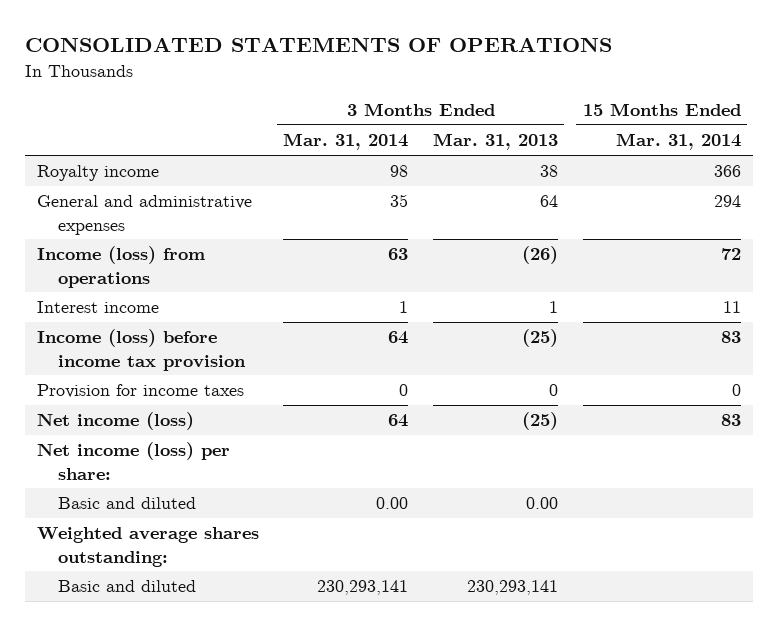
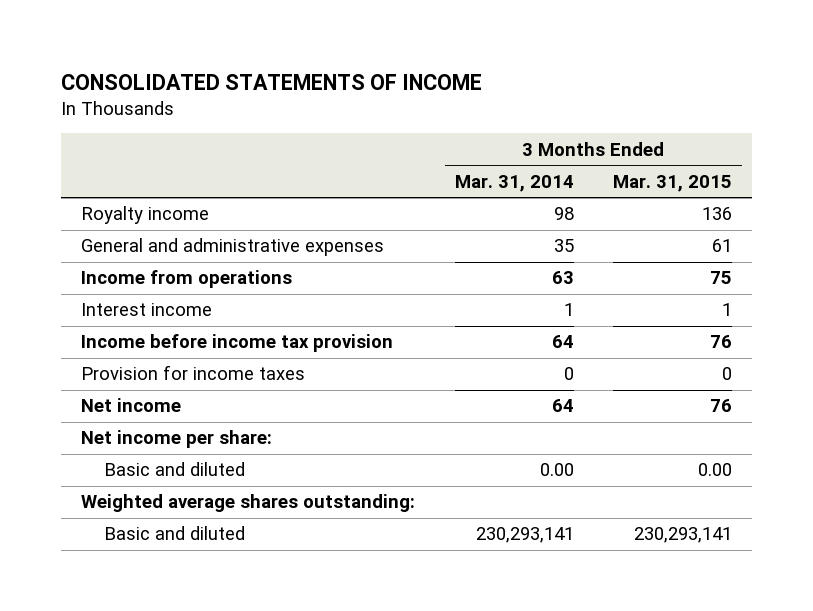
- CONSOLIDATED STATEMENTS OF OPERATIONS
+ CONSOLIDATED STATEMENTS OF INCOME
- | 3 Months Ended Mar. 31, 2014 | 3 Months Ended Mar. 31, 2013 | 15 Months Ended Mar. 31, 2014
+ | 3 Months Ended Mar. 31, 2014 | 3 Months Ended Mar. 31, 2015
- Income (loss) from operations | 63 | (26) | 72
+ Income from operations | 63 | 75
- Income (loss) before income tax provision | 64 | (25) | 83
+ Income before income tax provision | 64 | 76
- Net income (loss) | 64 | (25) | 83
- Net income (loss) per share:
+ Net income | 64 | 76
+ Net income per share:

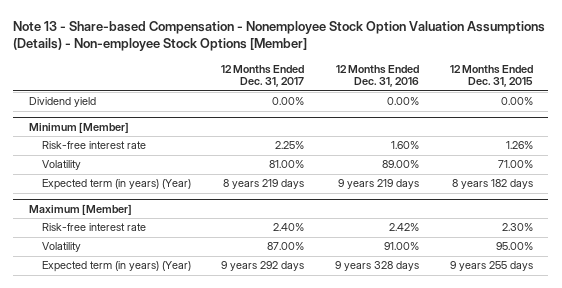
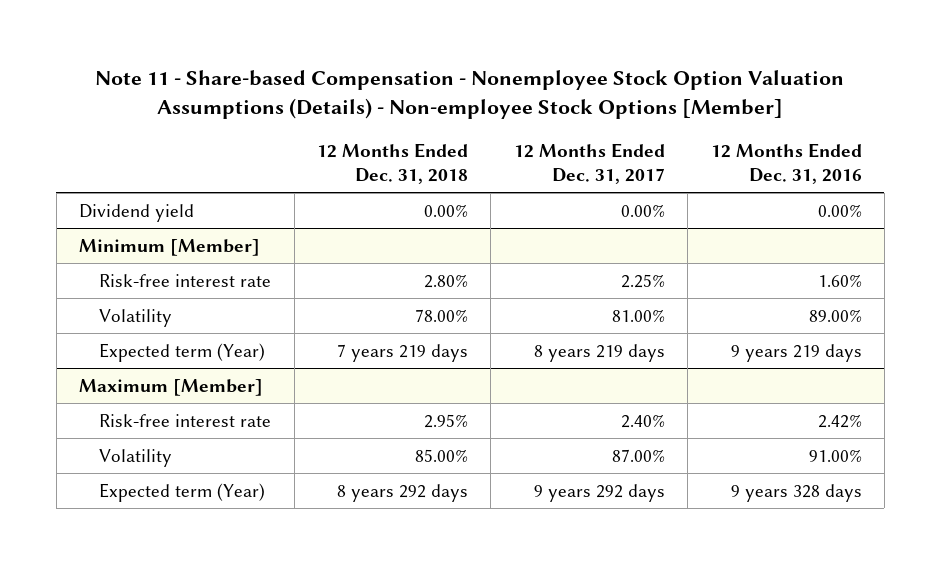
- Note 13 - Share-based Compensation - Nonemployee Stock Option Valuation Assumptions (Details) - Non-employee Stock Options [Member]
+ Note 11 - Share-based Compensation - Nonemployee Stock Option Valuation Assumptions (Details) - Non-employee Stock Options [Member]
- | 12 Months Ended Dec. 31, 2017 | 12 Months Ended Dec. 31, 2016 | 12 Months Ended Dec. 31, 2015
+ | 12 Months Ended Dec. 31, 2018 | 12 Months Ended Dec. 31, 2017 | 12 Months Ended Dec. 31, 2016
@ Minimum [Member]
- Expected term (in years) (Year) | 8 years 219 days | 9 years 219 days | 8 years 182 days
+ Expected term (Year) | 7 years 219 days | 8 years 219 days | 9 years 219 days
@ Maximum [Member]
- Expected term (in years) (Year) | 9 years 292 days | 9 years 328 days | 9 years 255 days
+ Expected term (Year) | 8 years 292 days | 9 years 292 days | 9 years 328 days

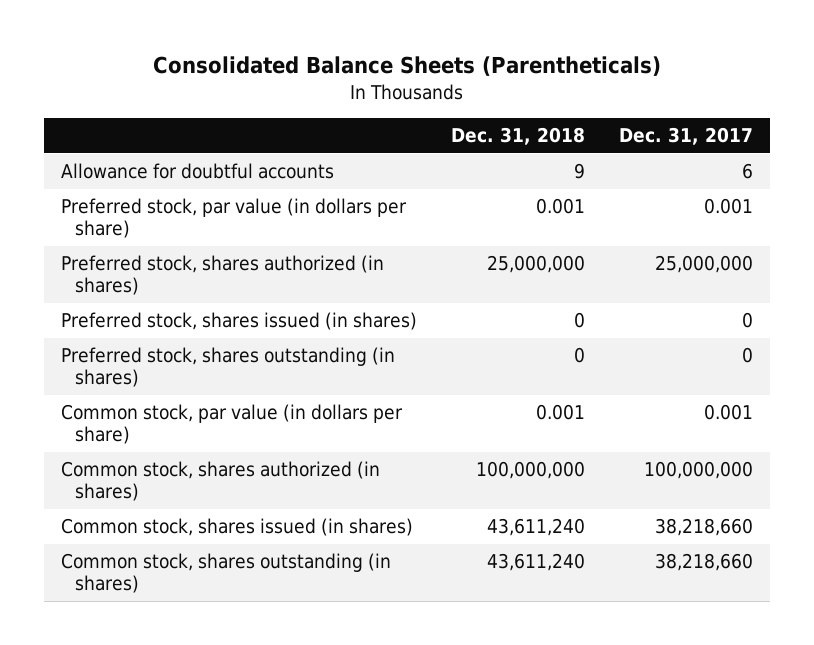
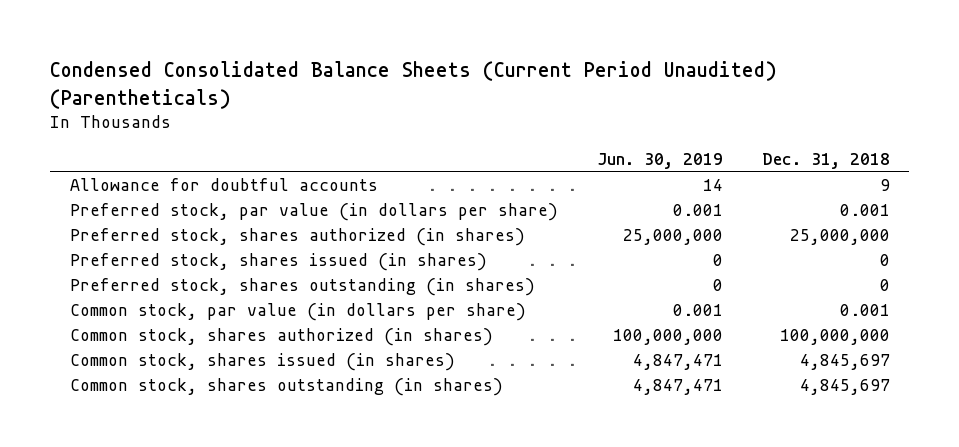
- Consolidated Balance Sheets (Parentheticals)
+ Condensed Consolidated Balance Sheets (Current Period Unaudited) (Parentheticals)
- | Dec. 31, 2018 | Dec. 31, 2017
+ | Jun. 30, 2019 | Dec. 31, 2018
- Common stock, shares issued (in shares) | 43,611,240 | 38,218,660
- Common stock, shares outstanding (in shares) | 43,611,240 | 38,218,660
+ Common stock, shares issued (in shares) | 4,847,471 | 4,845,697
+ Common stock, shares outstanding (in shares) | 4,847,471 | 4,845,697

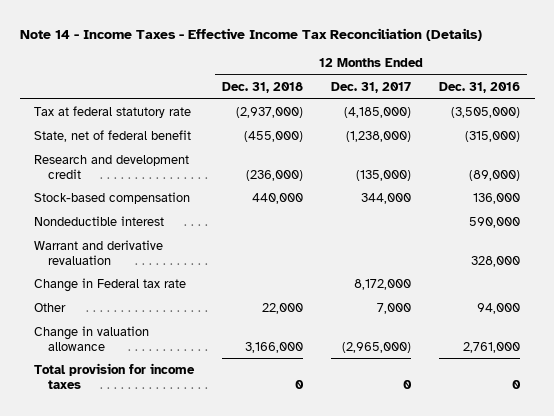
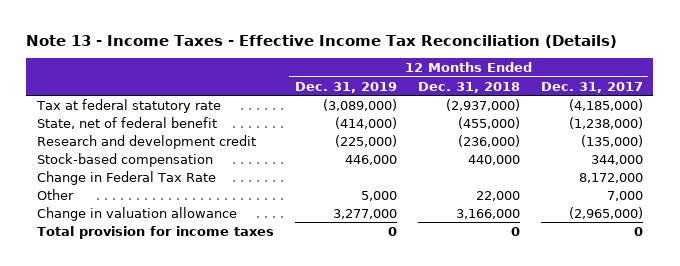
- Note 14 - Income Taxes - Effective Income Tax Reconciliation (Details)
+ Note 13 - Income Taxes - Effective Income Tax Reconciliation (Details)
- | 12 Months Ended Dec. 31, 2018 | 12 Months Ended Dec. 31, 2017 | 12 Months Ended Dec. 31, 2016
+ | 12 Months Ended Dec. 31, 2019 | 12 Months Ended Dec. 31, 2018 | 12 Months Ended Dec. 31, 2017
- Nondeductible interest | | | 590,000
- Warrant and derivative revaluation | | | 328,000
- Change in Federal tax rate | | 8,172,000 |
+ Change in Federal Tax Rate | | | 8,172,000

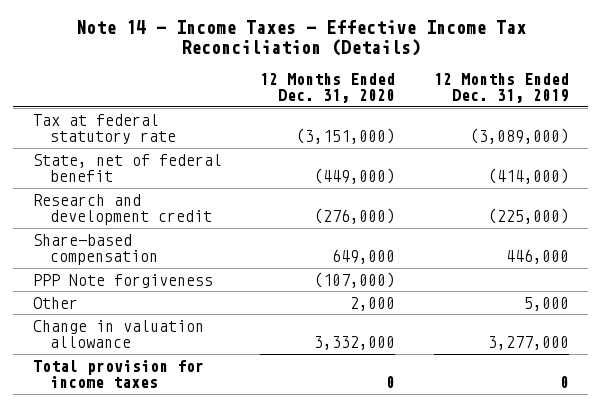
- Note 13 - Income Taxes - Effective Income Tax Reconciliation (Details)
+ Note 14 - Income Taxes - Effective Income Tax Reconciliation (Details)
- | 12 Months Ended Dec. 31, 2019 | 12 Months Ended Dec. 31, 2018 | 12 Months Ended Dec. 31, 2017
+ | 12 Months Ended Dec. 31, 2020 | 12 Months Ended Dec. 31, 2019
- Stock-based compensation | 446,000 | 440,000 | 344,000
- Change in Federal Tax Rate | | | 8,172,000
+ Share-based compensation | 649,000 | 446,000
+ PPP Note forgiveness | (107,000) |

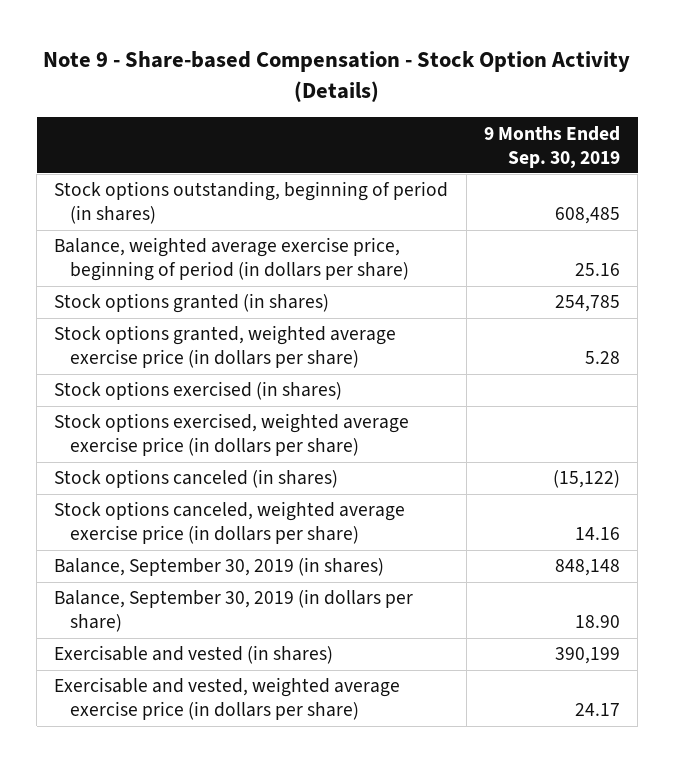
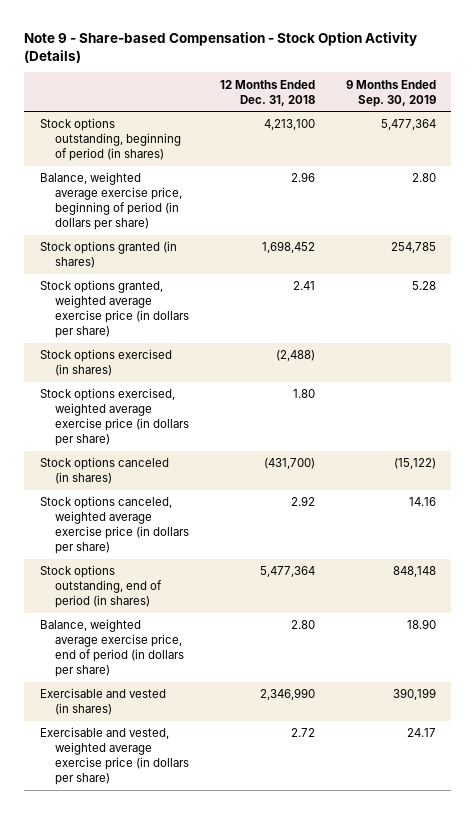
- | 9 Months Ended Sep. 30, 2019
+ | 12 Months Ended Dec. 31, 2018 | 9 Months Ended Sep. 30, 2019
- Stock options outstanding, beginning of period (in shares) | 608,485
- Balance, weighted average exercise price, beginning of period (in dollars per share) | 25.16
+ Stock options outstanding, beginning of period (in shares) | 4,213,100 | 5,477,364
+ Balance, weighted average exercise price, beginning of period (in dollars per share) | 2.96 | 2.80
- Balance, September 30, 2019 (in shares) | 848,148
- Balance, September 30, 2019 (in dollars per share) | 18.90
+ Stock options outstanding, end of period (in shares) | 5,477,364 | 848,148
+ Balance, weighted average exercise price, end of period (in dollars per share) | 2.80 | 18.90

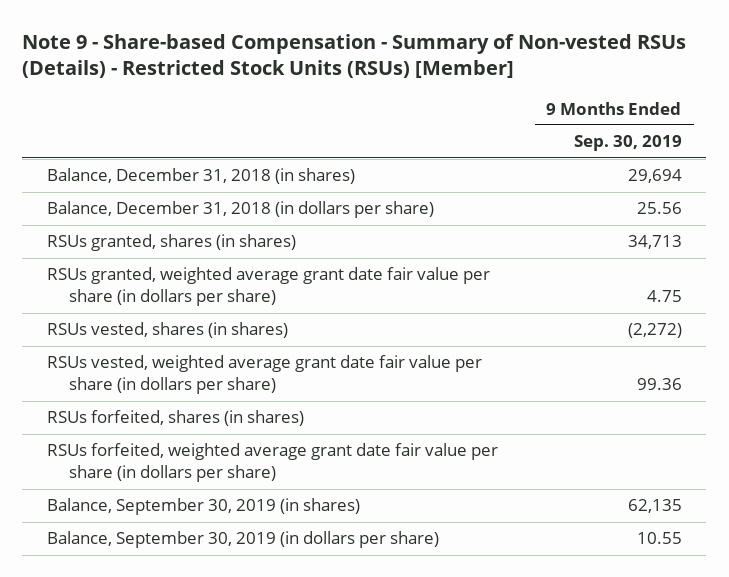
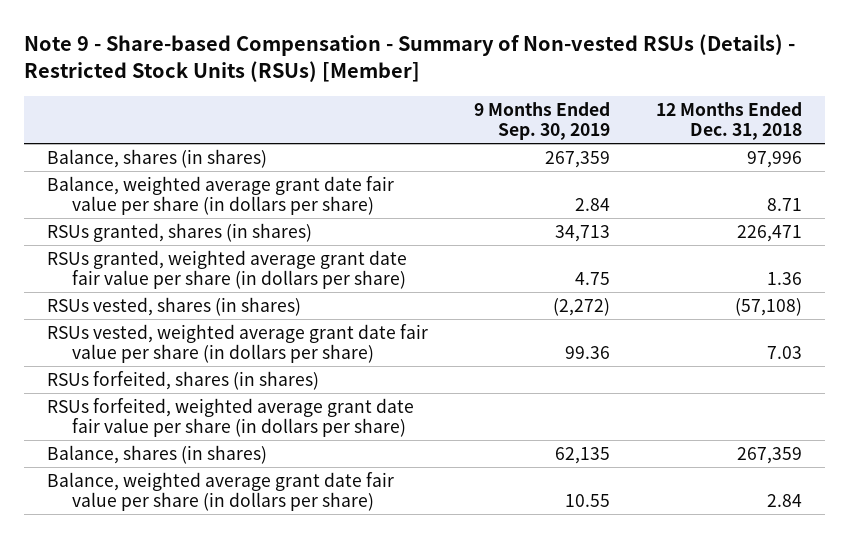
- | 9 Months Ended Sep. 30, 2019
+ | 9 Months Ended Sep. 30, 2019 | 12 Months Ended Dec. 31, 2018
- Balance, December 31, 2018 (in shares) | 29,694
- Balance, December 31, 2018 (in dollars per share) | 25.56
+ Balance, shares (in shares) | 267,359 | 97,996
+ Balance, weighted average grant date fair value per share (in dollars per share) | 2.84 | 8.71
- Balance, September 30, 2019 (in shares) | 62,135
- Balance, September 30, 2019 (in dollars per share) | 10.55
+ Balance, shares (in shares) | 62,135 | 267,359
+ Balance, weighted average grant date fair value per share (in dollars per share) | 10.55 | 2.84

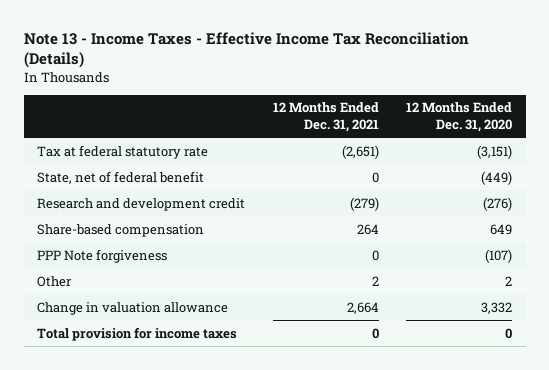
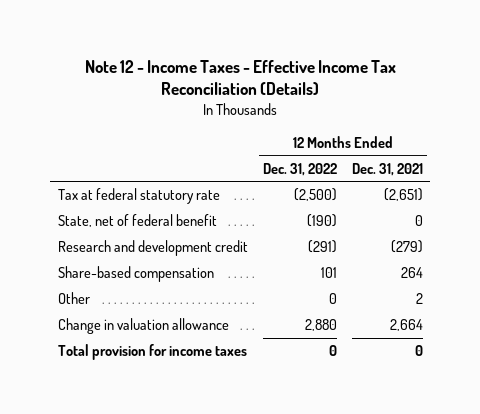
- Note 13 - Income Taxes - Effective Income Tax Reconciliation (Details)
+ Note 12 - Income Taxes - Effective Income Tax Reconciliation (Details)
- | 12 Months Ended Dec. 31, 2021 | 12 Months Ended Dec. 31, 2020
+ | 12 Months Ended Dec. 31, 2022 | 12 Months Ended Dec. 31, 2021
- PPP Note forgiveness | 0 | (107)

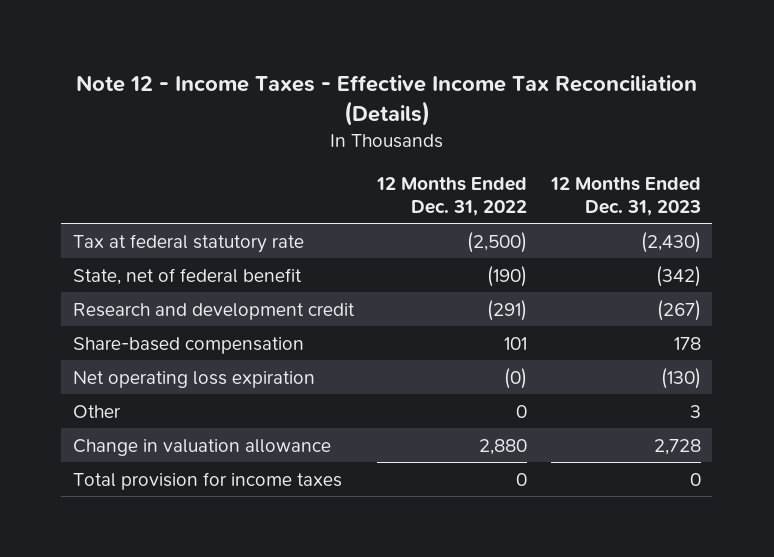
- | 12 Months Ended Dec. 31, 2022 | 12 Months Ended Dec. 31, 2021
+ | 12 Months Ended Dec. 31, 2022 | 12 Months Ended Dec. 31, 2023
+ Net operating loss expiration | (0) | (130)

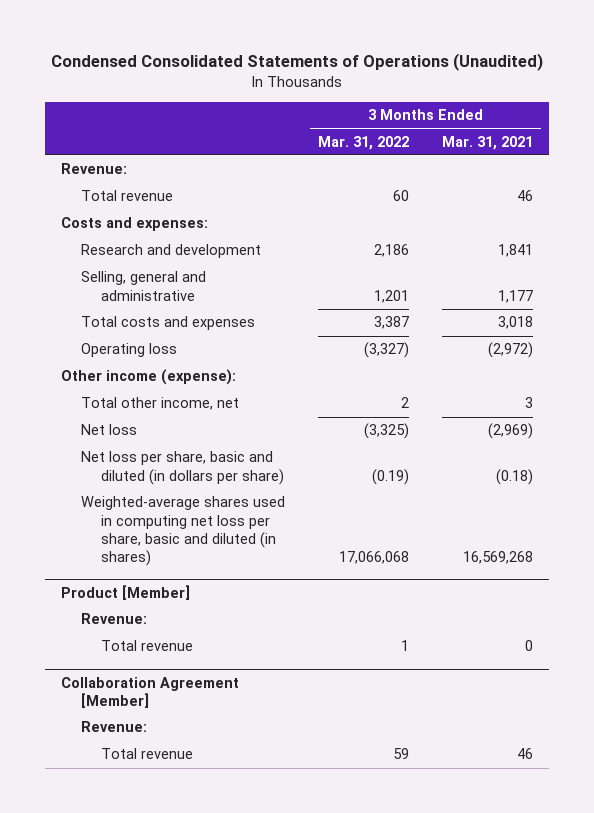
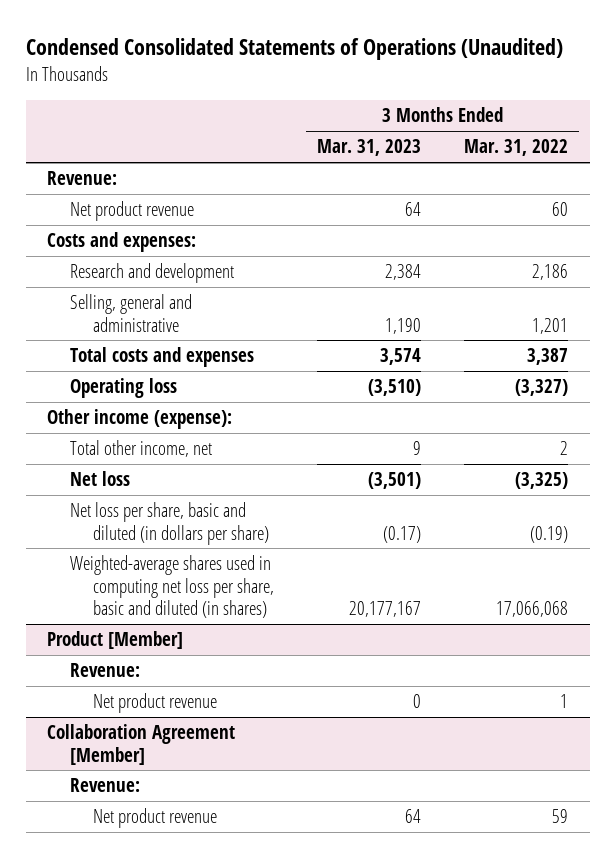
- | 3 Months Ended Mar. 31, 2022 | 3 Months Ended Mar. 31, 2021
+ | 3 Months Ended Mar. 31, 2023 | 3 Months Ended Mar. 31, 2022
- Total revenue | 60 | 46
+ Net product revenue | 64 | 60
@ Product [Member]
- Total revenue | 1 | 0
+ Net product revenue | 0 | 1
@ Collaboration Agreement [Member]
- Total revenue | 59 | 46
+ Net product revenue | 64 | 59

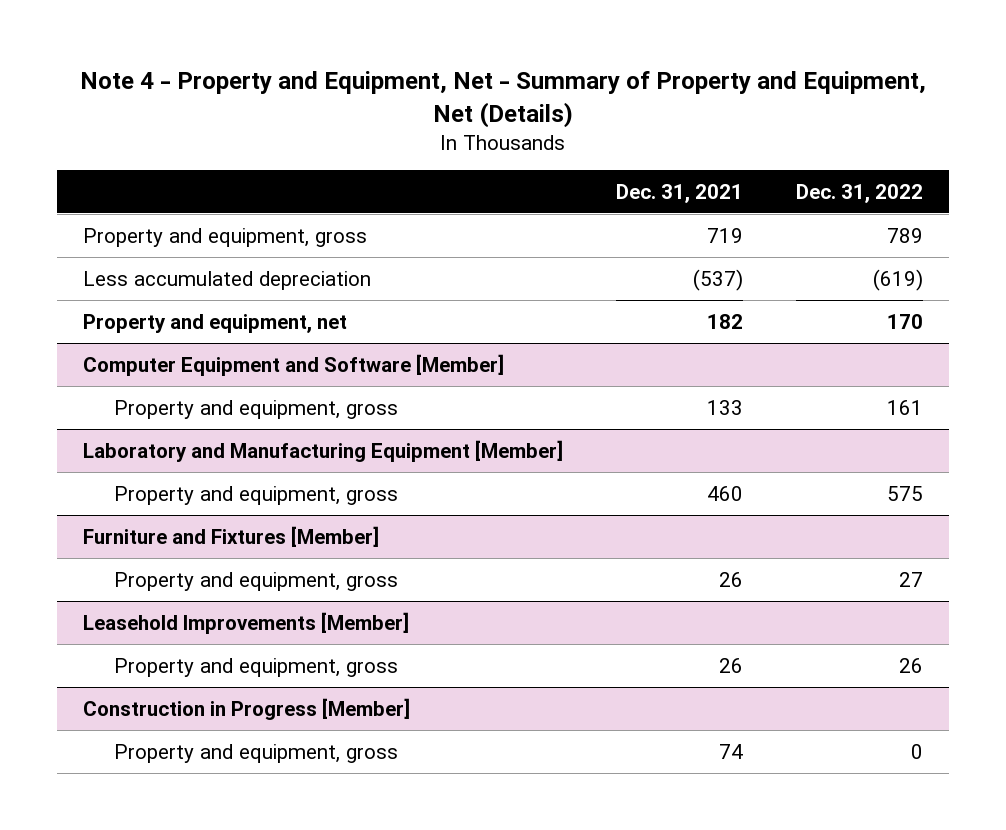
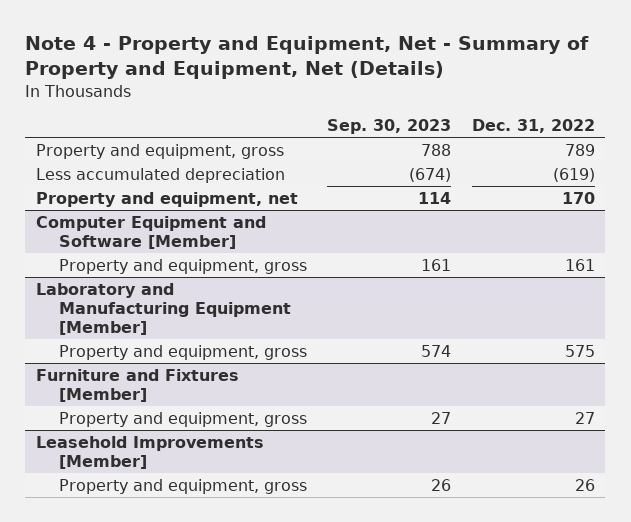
- | Dec. 31, 2021 | Dec. 31, 2022
+ | Sep. 30, 2023 | Dec. 31, 2022
- Construction in Progress [Member]
- Property and equipment, gross | 74 | 0

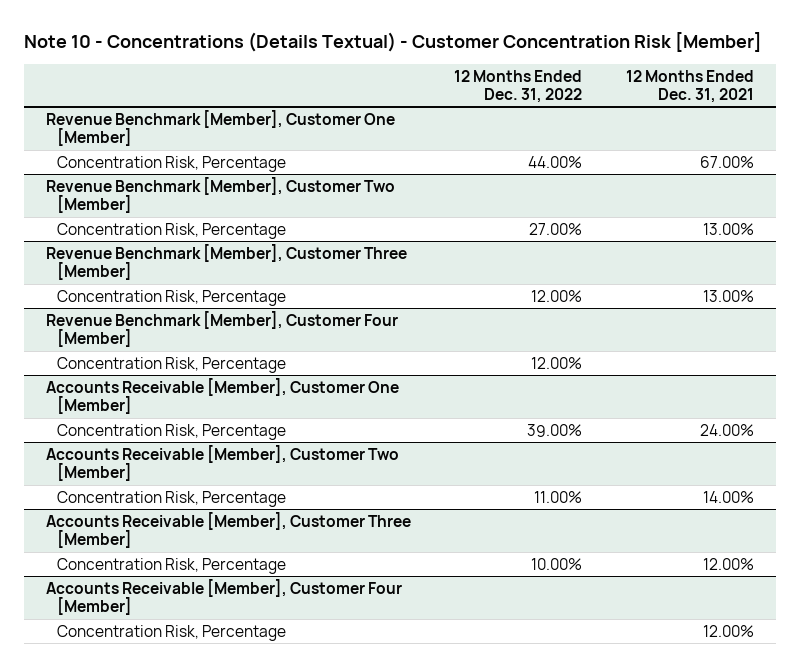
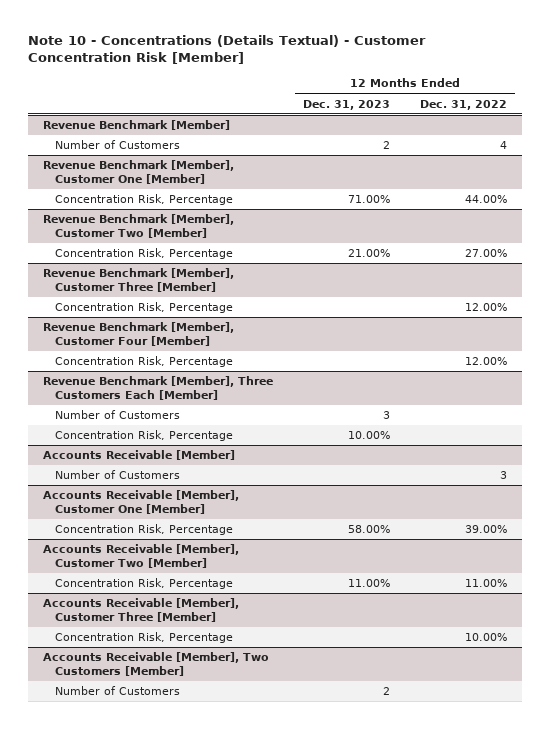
- | 12 Months Ended Dec. 31, 2022 | 12 Months Ended Dec. 31, 2021
+ | 12 Months Ended Dec. 31, 2023 | 12 Months Ended Dec. 31, 2022
+ Revenue Benchmark [Member]
+ Number of Customers | 2 | 4
+ Revenue Benchmark [Member], Three Customers Each [Member]
+ Number of Customers | 3 |
+ Concentration Risk, Percentage | 10.00% |
+ Accounts Receivable [Member]
+ Number of Customers | | 3
- Accounts Receivable [Member], Customer Four [Member]
- Concentration Risk, Percentage | | 12.00%
+ Accounts Receivable [Member], Two Customers [Member]
+ Number of Customers | 2 |

